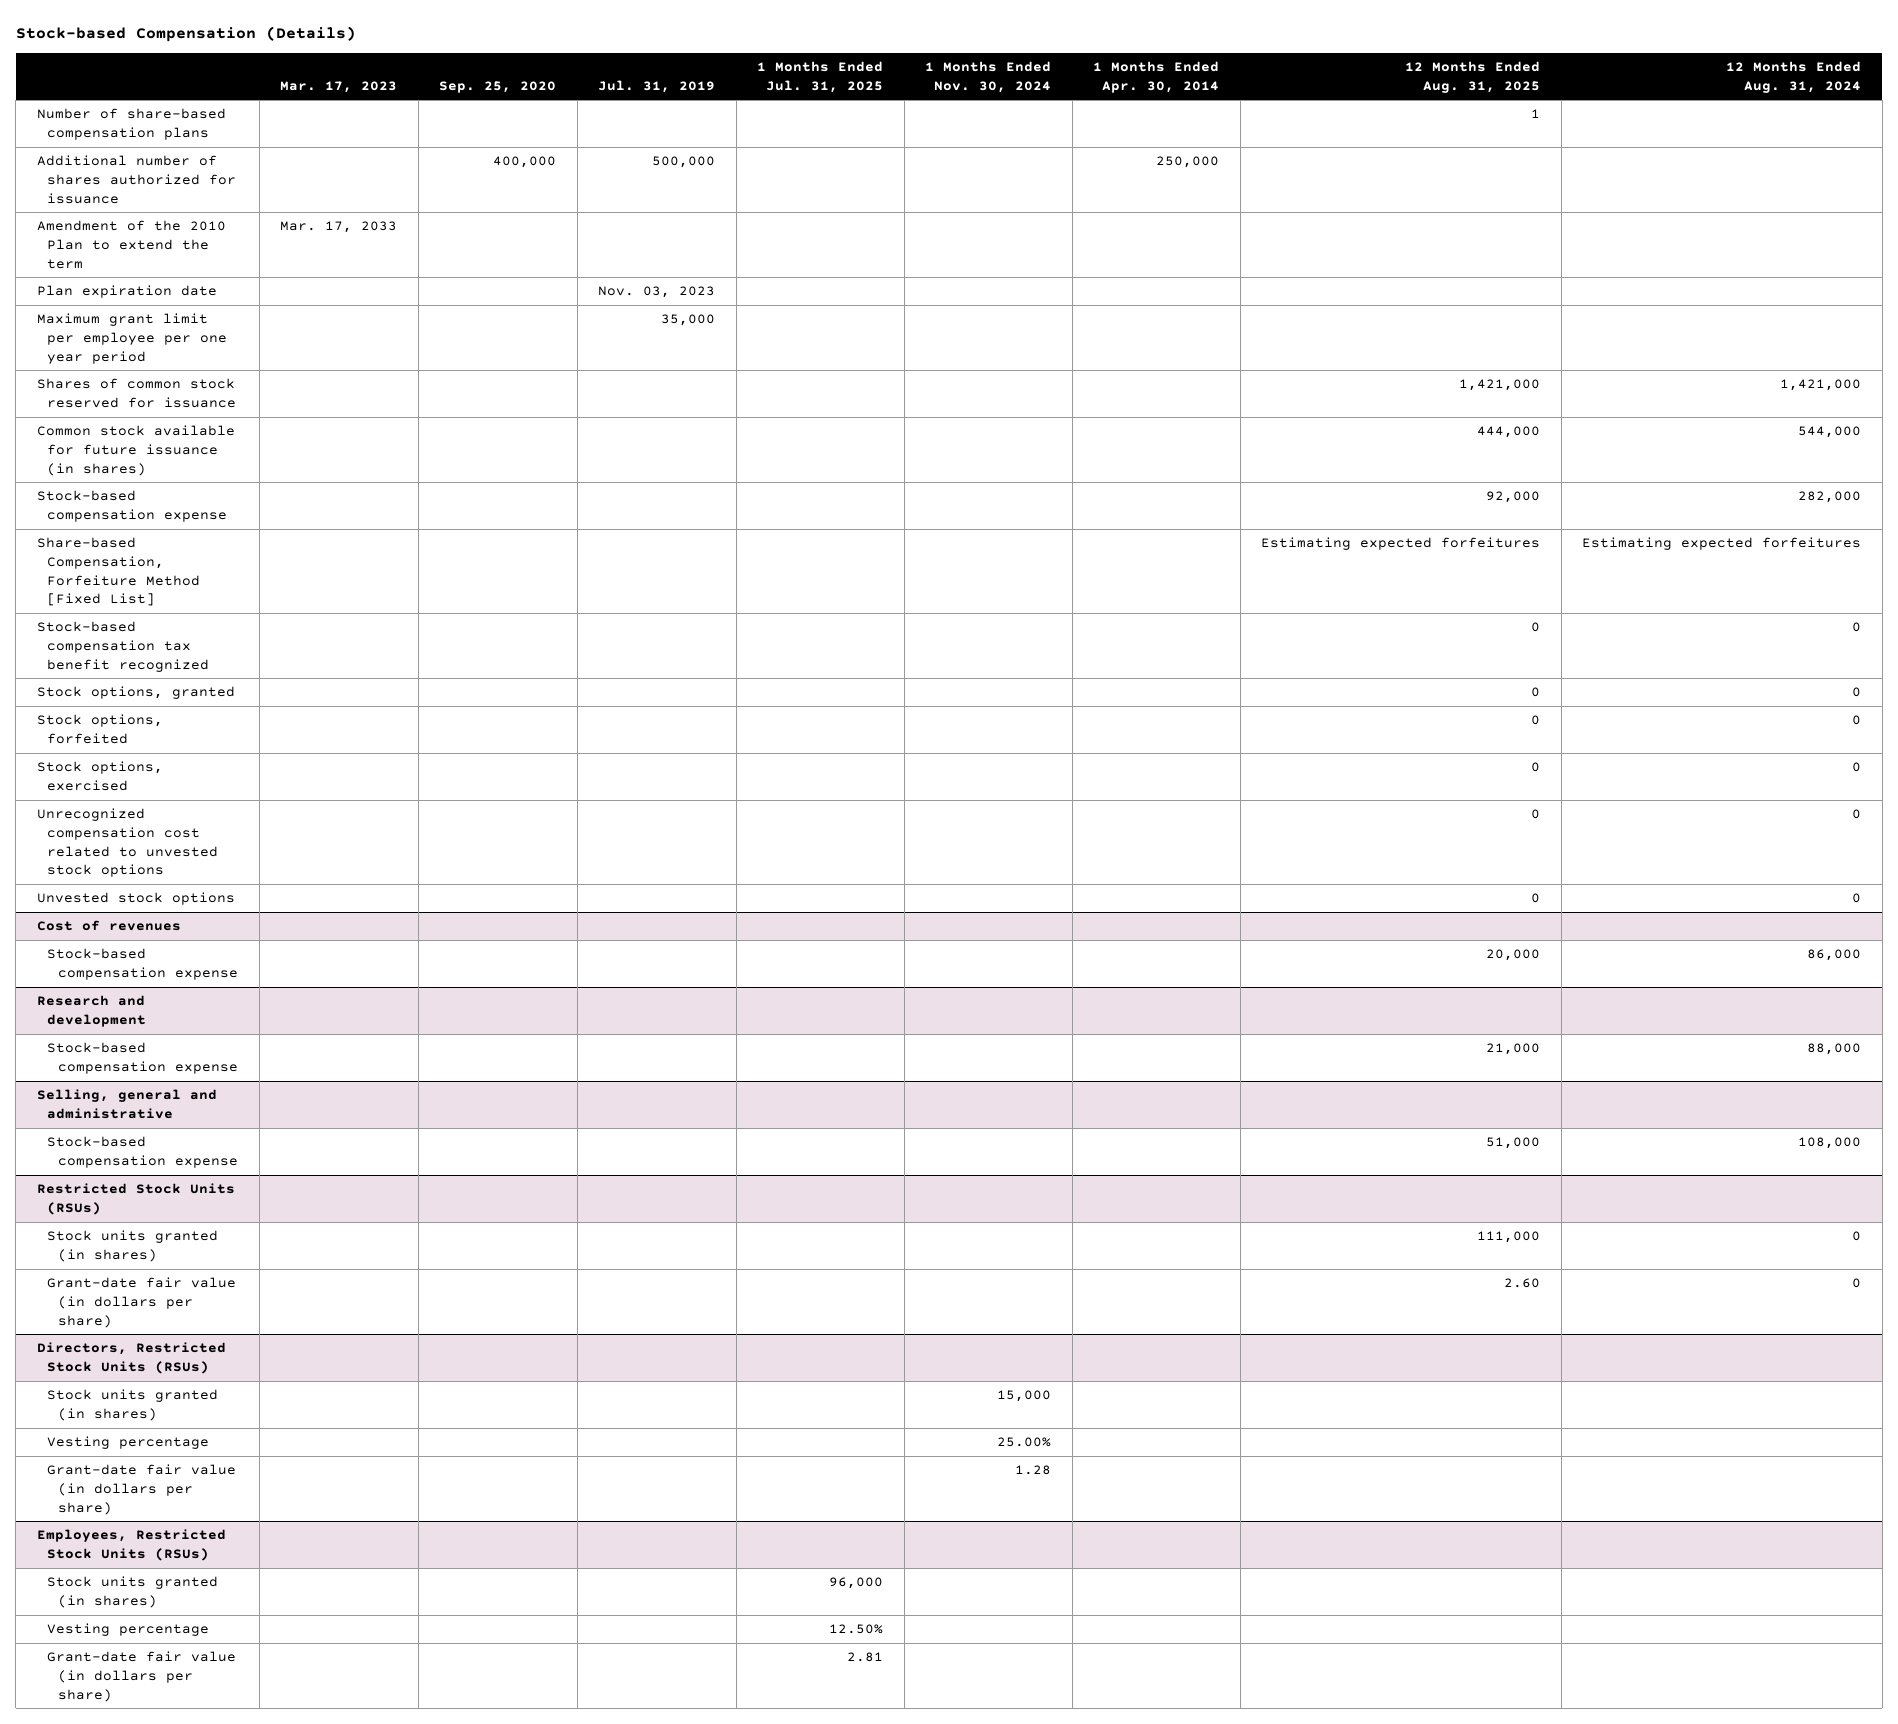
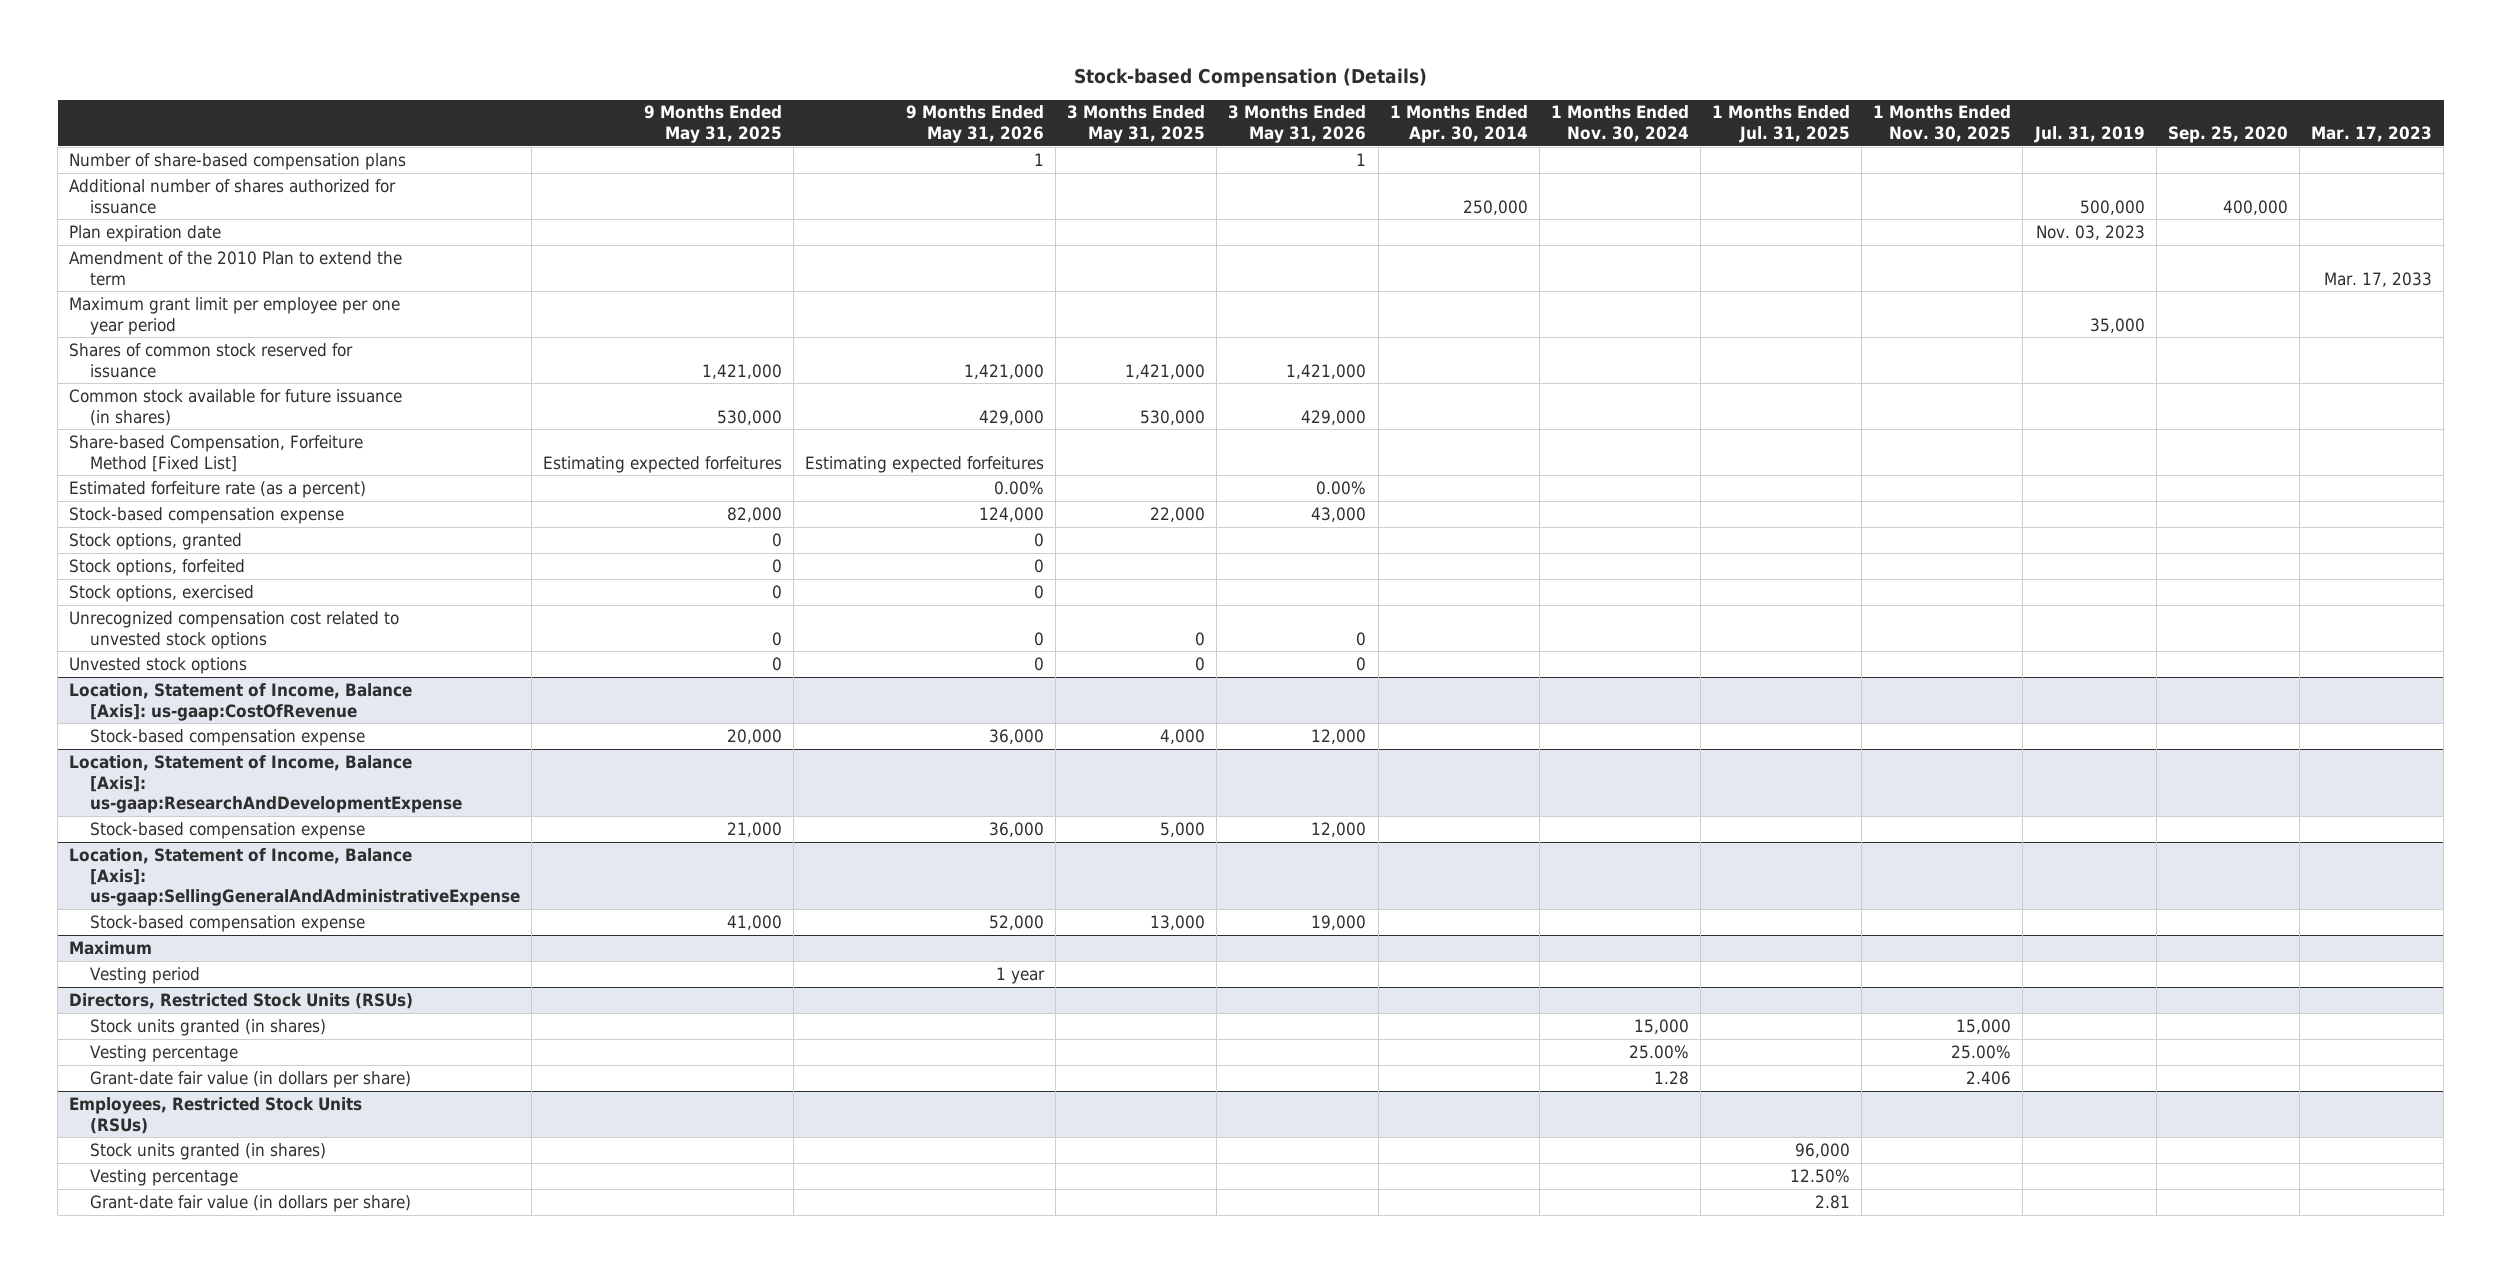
- | Mar. 17, 2023 | Sep. 25, 2020 | Jul. 31, 2019 | 1 Months Ended Jul. 31, 2025 | 1 Months Ended Nov. 30, 2024 | 1 Months Ended Apr. 30, 2014 | 12 Months Ended Aug. 31, 2025 | 12 Months Ended Aug. 31, 2024
+ | 9 Months Ended May 31, 2025 | 9 Months Ended May 31, 2026 | 3 Months Ended May 31, 2025 | 3 Months Ended May 31, 2026 | 1 Months Ended Apr. 30, 2014 | 1 Months Ended Nov. 30, 2024 | 1 Months Ended Jul. 31, 2025 | 1 Months Ended Nov. 30, 2025 | Jul. 31, 2019 | Sep. 25, 2020 | Mar. 17, 2023
moved down: Amendment of the 2010 Plan to extend the term | | | | | | | | | | | Mar. 17, 2033
- Stock-based compensation tax benefit recognized | | | | | | | 0 | 0
+ Estimated forfeiture rate (as a percent) | | 0.00% | | 0.00% | | | | | | |
moved down: Stock-based compensation expense | 82,000 | 124,000 | 22,000 | 43,000 | | | | | | |
- Cost of revenues
- Stock-based compensation expense | | | | | | | 20,000 | 86,000
- Research and development
- Stock-based compensation expense | | | | | | | 21,000 | 88,000
- Selling, general and administrative
- Stock-based compensation expense | | | | | | | 51,000 | 108,000
- Restricted Stock Units (RSUs)
- Stock units granted (in shares) | | | | | | | 111,000 | 0
- Grant-date fair value (in dollars per share) | | | | | | | 2.60 | 0
+ Location, Statement of Income, Balance [Axis]: us-gaap:CostOfRevenue
+ Stock-based compensation expense | 20,000 | 36,000 | 4,000 | 12,000 | | | | | | |
+ Location, Statement of Income, Balance [Axis]: us-gaap:ResearchAndDevelopmentExpense
+ Stock-based compensation expense | 21,000 | 36,000 | 5,000 | 12,000 | | | | | | |
+ Location, Statement of Income, Balance [Axis]: us-gaap:SellingGeneralAndAdministrativeExpense
+ Stock-based compensation expense | 41,000 | 52,000 | 13,000 | 19,000 | | | | | | |
+ Maximum
+ Vesting period | | 1 year | | | | | | | | |

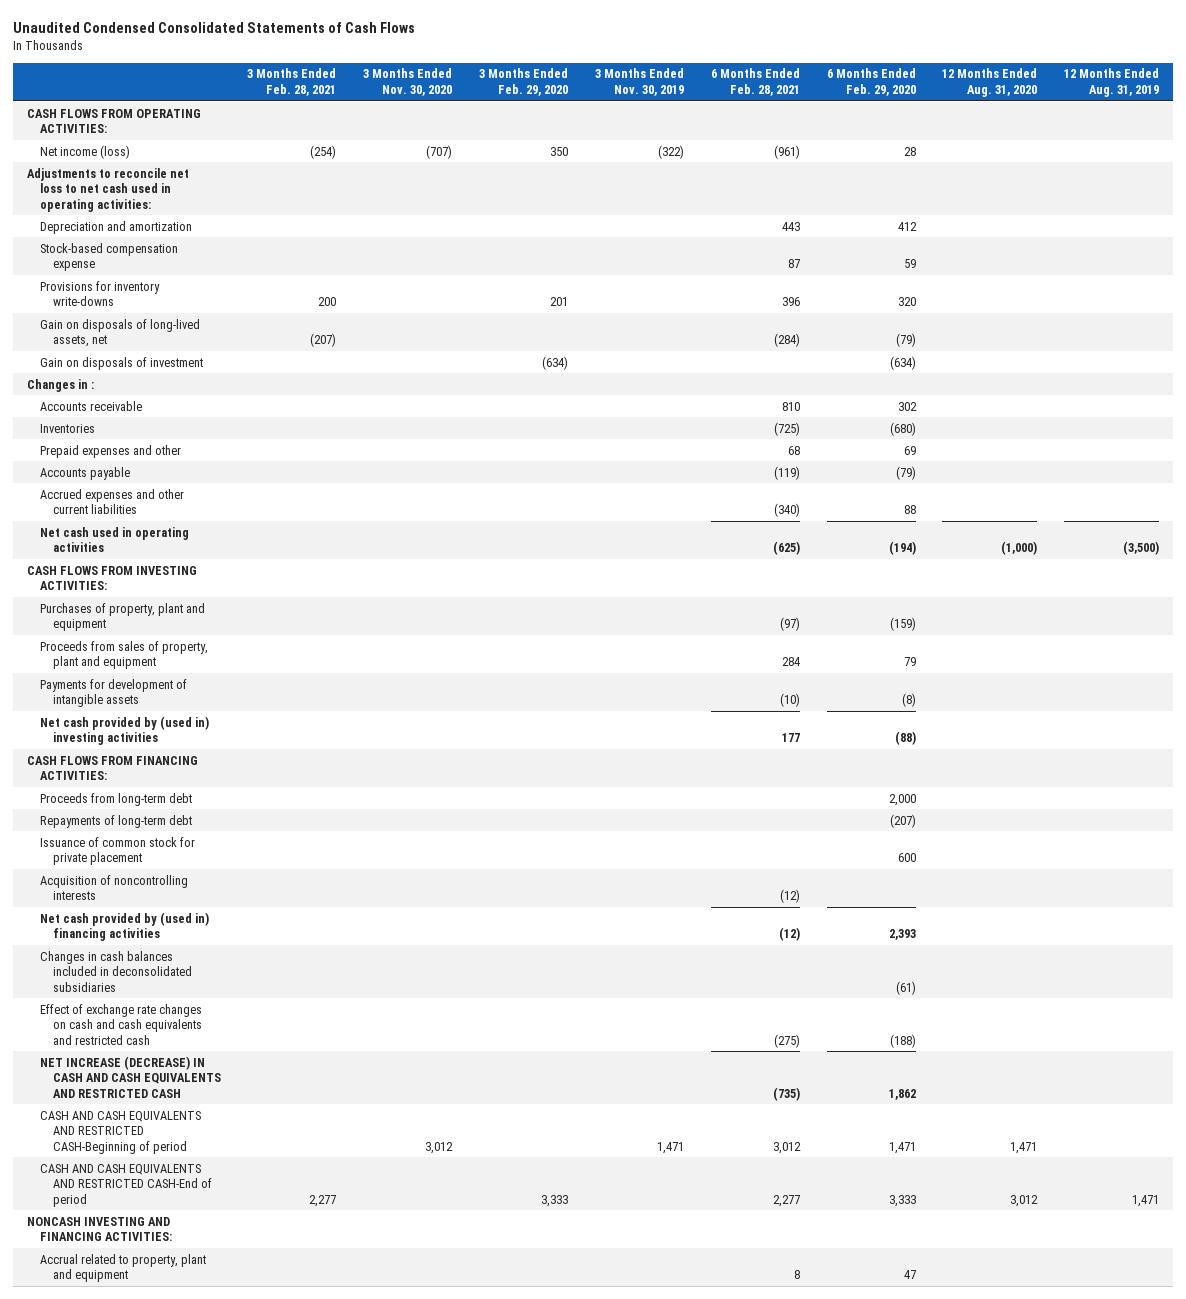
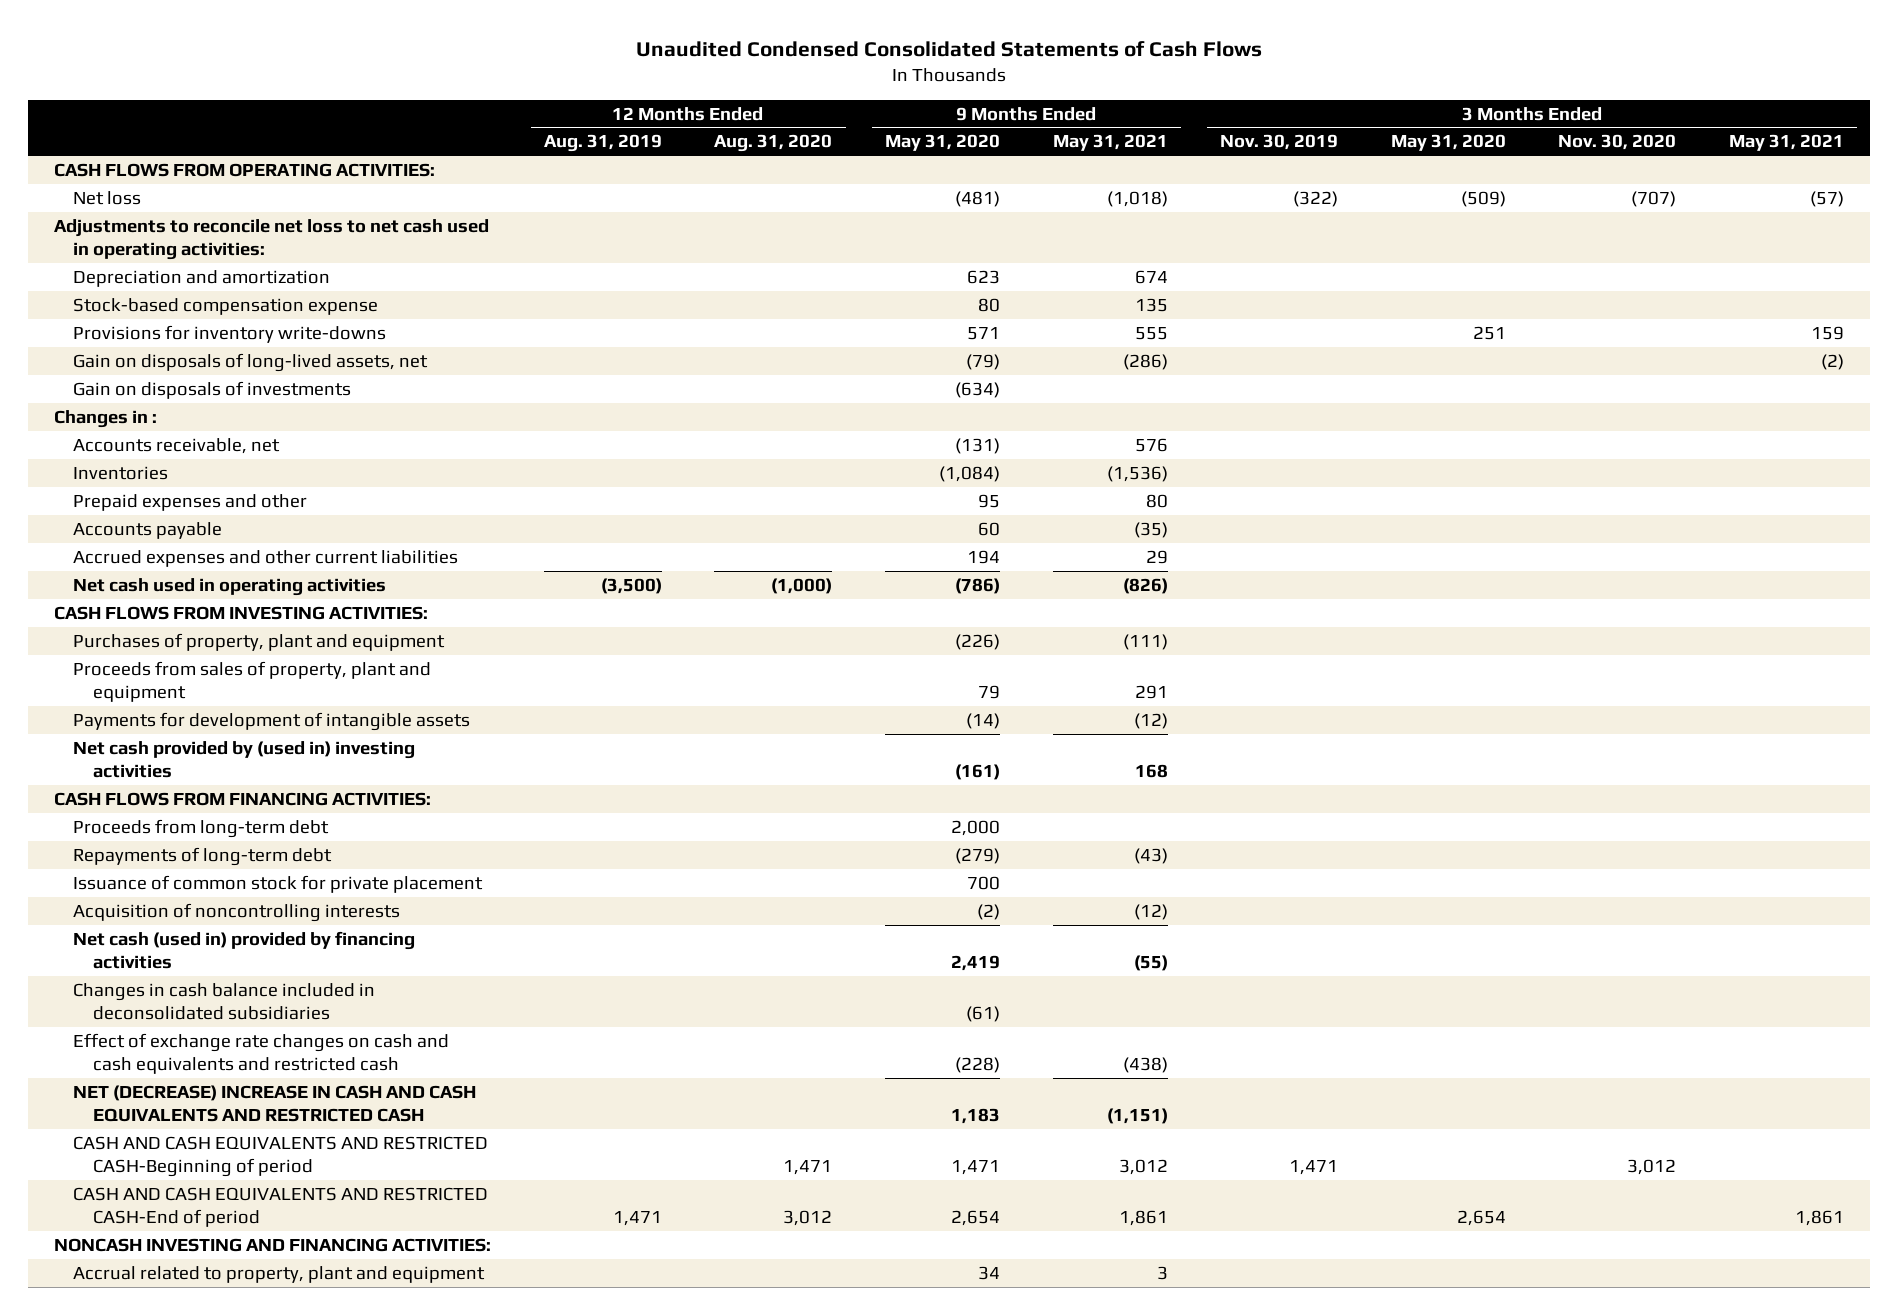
- | 3 Months Ended Feb. 28, 2021 | 3 Months Ended Nov. 30, 2020 | 3 Months Ended Feb. 29, 2020 | 3 Months Ended Nov. 30, 2019 | 6 Months Ended Feb. 28, 2021 | 6 Months Ended Feb. 29, 2020 | 12 Months Ended Aug. 31, 2020 | 12 Months Ended Aug. 31, 2019
+ | 12 Months Ended Aug. 31, 2019 | 12 Months Ended Aug. 31, 2020 | 9 Months Ended May 31, 2020 | 9 Months Ended May 31, 2021 | 3 Months Ended Nov. 30, 2019 | 3 Months Ended May 31, 2020 | 3 Months Ended Nov. 30, 2020 | 3 Months Ended May 31, 2021
- Net income (loss) | (254) | (707) | 350 | (322) | (961) | 28 | |
+ Net loss | | | (481) | (1,018) | (322) | (509) | (707) | (57)
- Gain on disposals of investment | | | (634) | | | (634) | |
+ Gain on disposals of investments | | | (634) | | | | |
- Accounts receivable | | | | | 810 | 302 | |
+ Accounts receivable, net | | | (131) | 576 | | | |
- Net cash provided by (used in) financing activities | | | | | (12) | 2,393 | |
- Changes in cash balances included in deconsolidated subsidiaries | | | | | | (61) | |
+ Net cash (used in) provided by financing activities | | | 2,419 | (55) | | | |
+ Changes in cash balance included in deconsolidated subsidiaries | | | (61) | | | | |
- NET INCREASE (DECREASE) IN CASH AND CASH EQUIVALENTS AND RESTRICTED CASH | | | | | (735) | 1,862 | |
+ NET (DECREASE) INCREASE IN CASH AND CASH EQUIVALENTS AND RESTRICTED CASH | | | 1,183 | (1,151) | | | |

